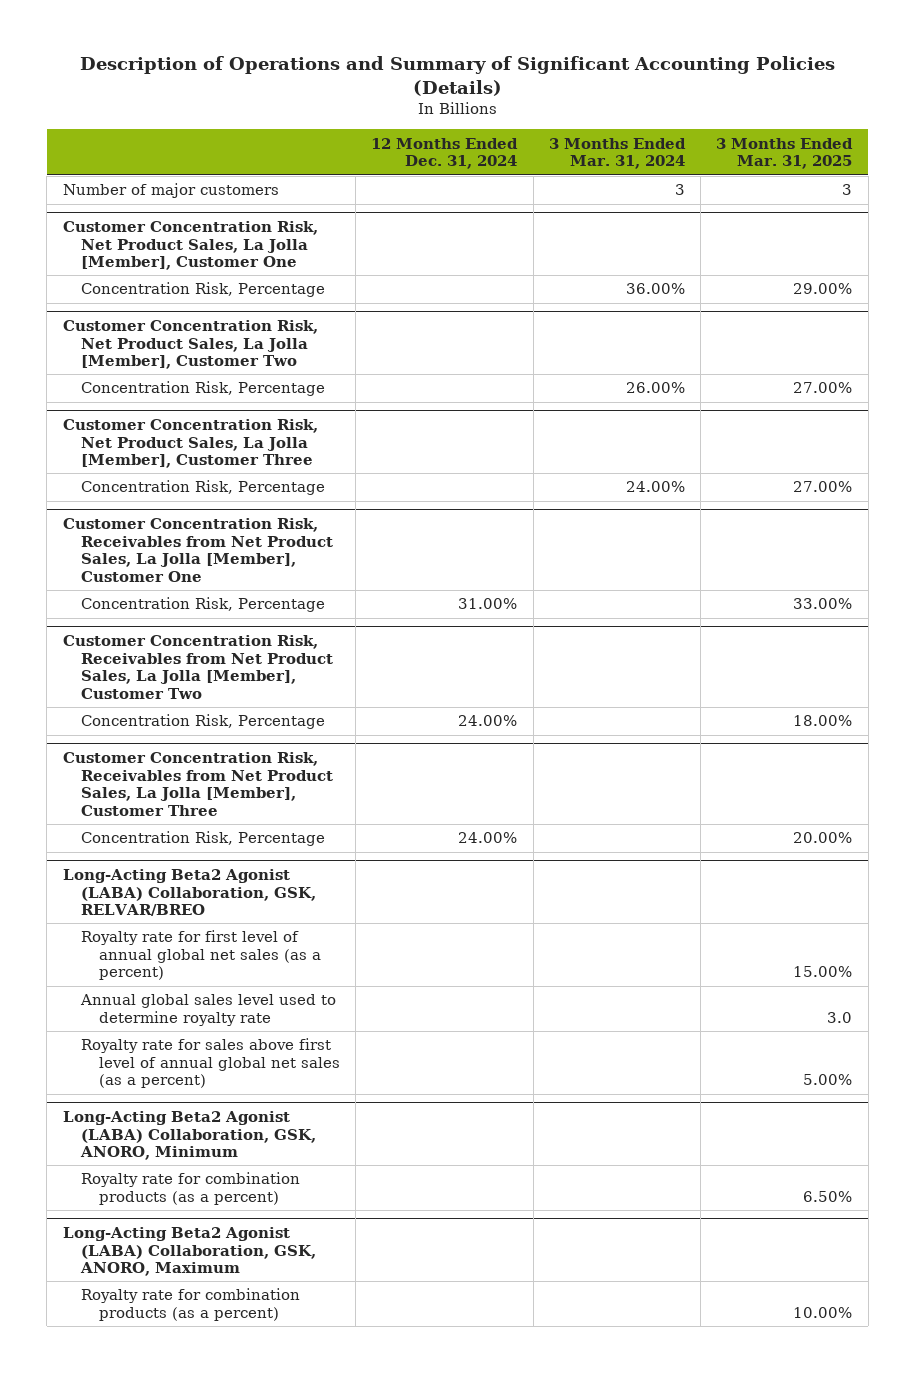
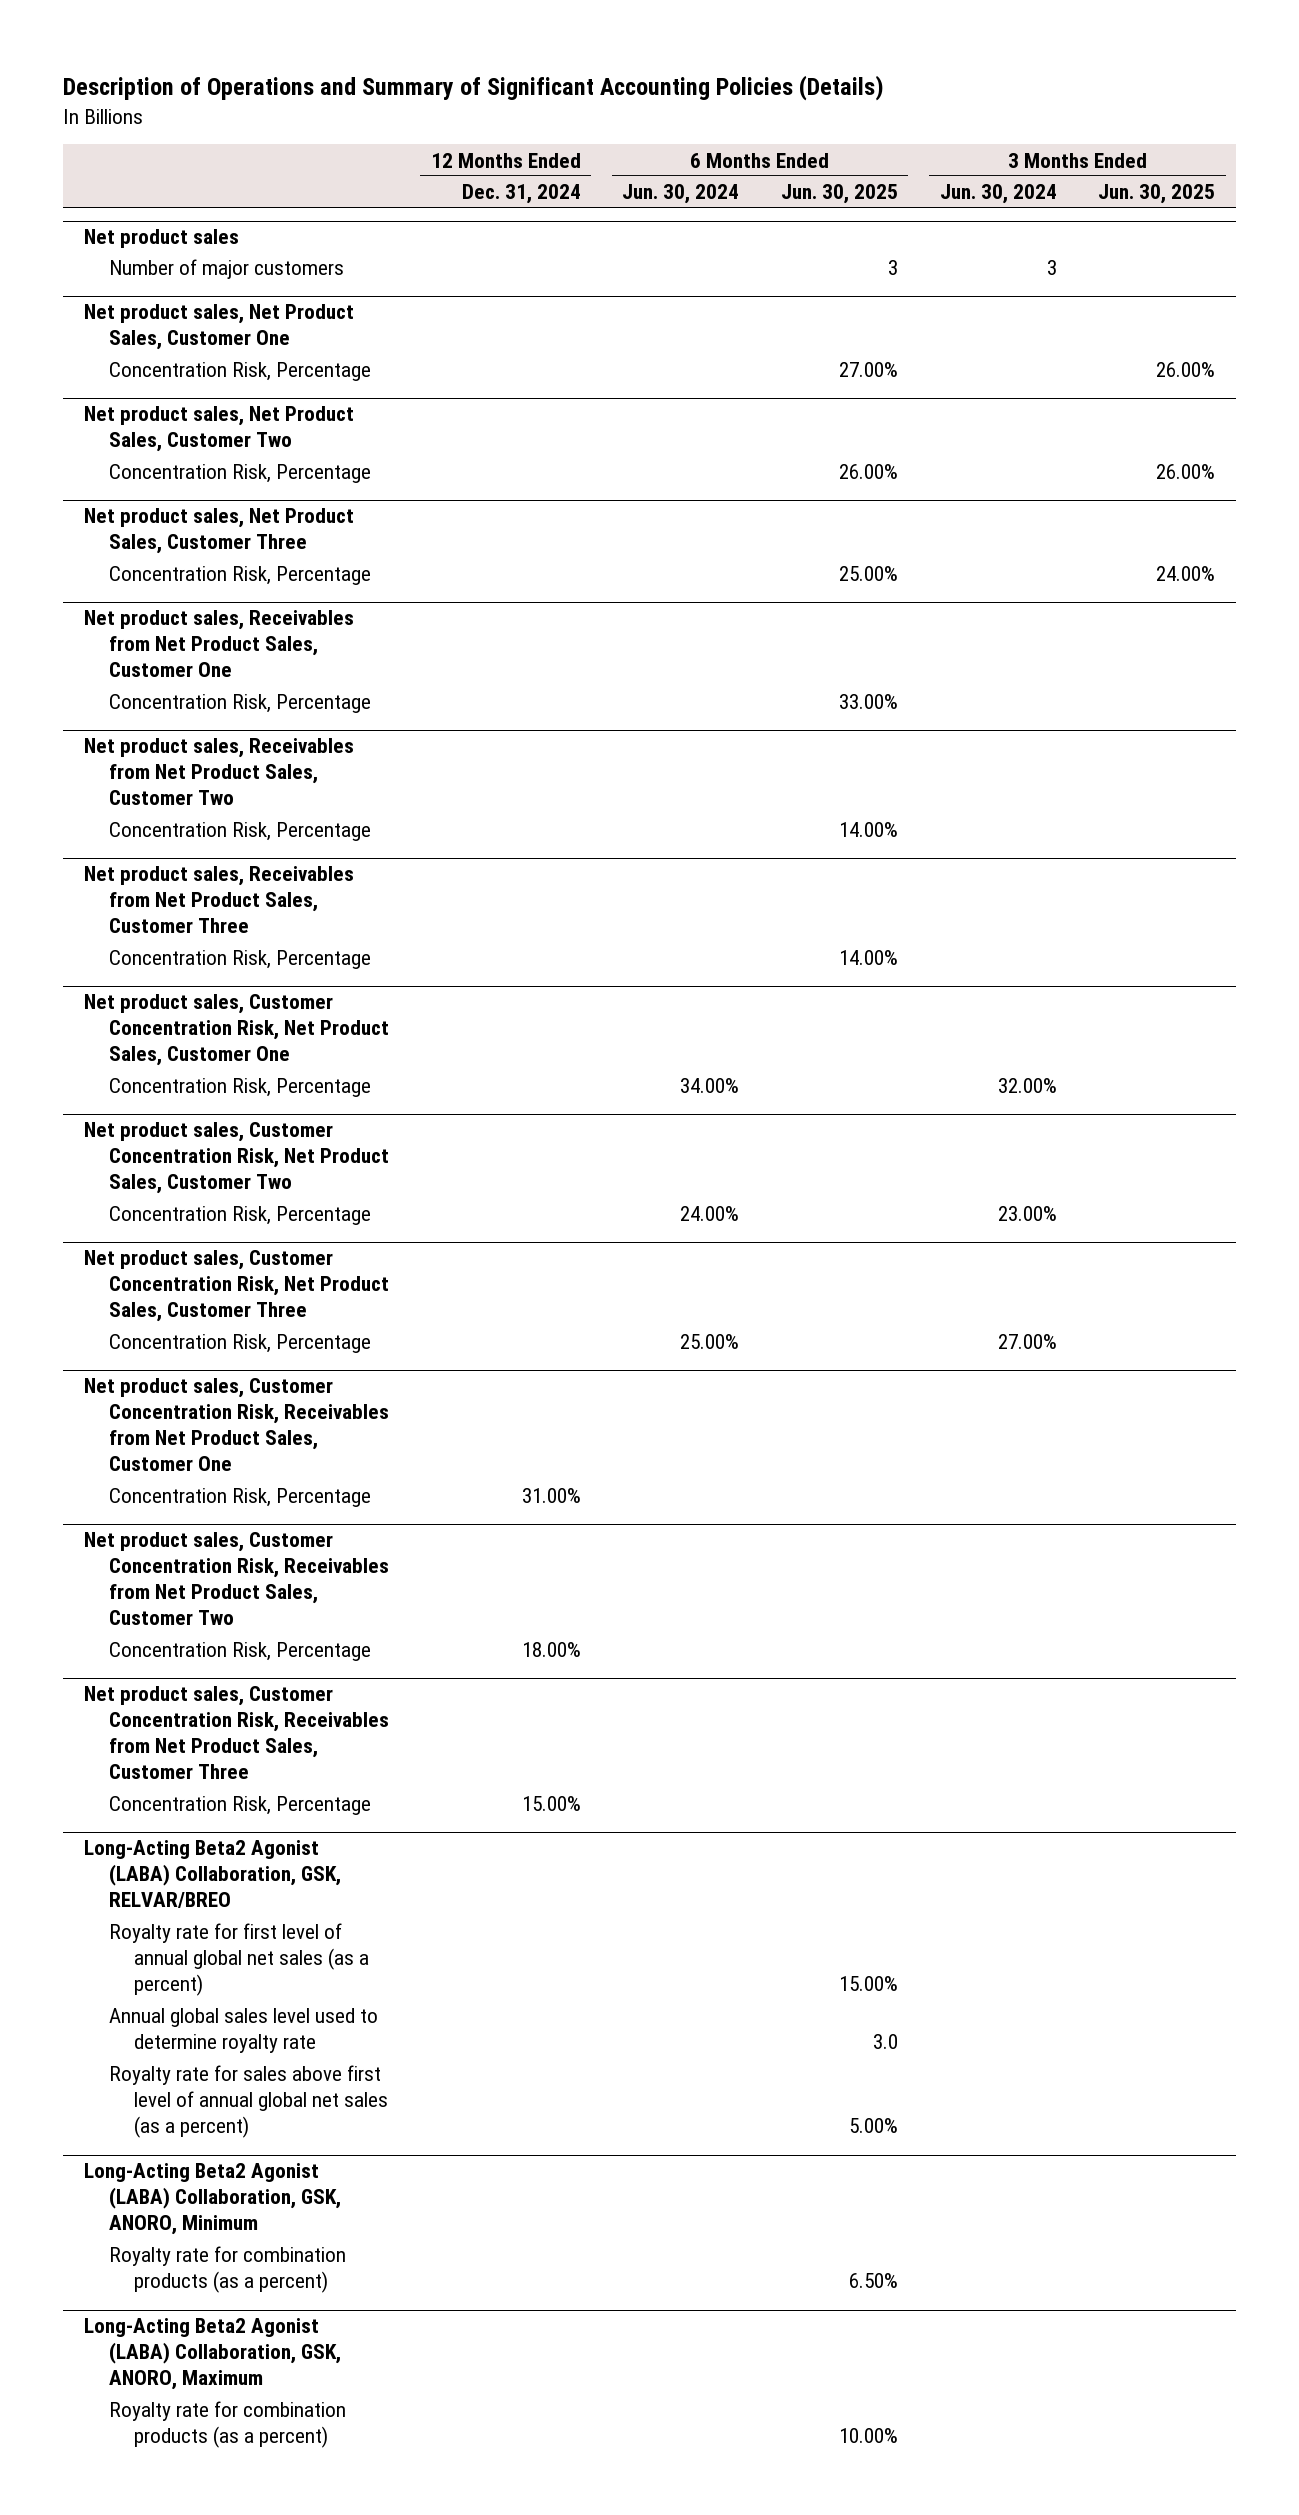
- | 12 Months Ended Dec. 31, 2024 | 3 Months Ended Mar. 31, 2024 | 3 Months Ended Mar. 31, 2025
+ | 12 Months Ended Dec. 31, 2024 | 6 Months Ended Jun. 30, 2024 | 6 Months Ended Jun. 30, 2025 | 3 Months Ended Jun. 30, 2024 | 3 Months Ended Jun. 30, 2025
- Number of major customers | | 3 | 3
- Customer Concentration Risk, Net Product Sales, La Jolla [Member], Customer One
+ Net product sales
+ Number of major customers | | | 3 | 3 |
+ Net product sales, Net Product Sales, Customer One
+ Concentration Risk, Percentage | | | 27.00% | | 26.00%
+ Net product sales, Net Product Sales, Customer Two
+ Concentration Risk, Percentage | | | 26.00% | | 26.00%
+ Net product sales, Net Product Sales, Customer Three
+ Concentration Risk, Percentage | | | 25.00% | | 24.00%
+ Net product sales, Receivables from Net Product Sales, Customer One
+ Concentration Risk, Percentage | | | 33.00% | |
+ Net product sales, Receivables from Net Product Sales, Customer Two
+ Concentration Risk, Percentage | | | 14.00% | |
+ Net product sales, Receivables from Net Product Sales, Customer Three
+ Concentration Risk, Percentage | | | 14.00% | |
+ Net product sales, Customer Concentration Risk, Net Product Sales, Customer One
- Customer Concentration Risk, Net Product Sales, La Jolla [Member], Customer Two
+ Net product sales, Customer Concentration Risk, Net Product Sales, Customer Two
- Customer Concentration Risk, Net Product Sales, La Jolla [Member], Customer Three
+ Net product sales, Customer Concentration Risk, Net Product Sales, Customer Three
- Customer Concentration Risk, Receivables from Net Product Sales, La Jolla [Member], Customer One
+ Net product sales, Customer Concentration Risk, Receivables from Net Product Sales, Customer One
- Customer Concentration Risk, Receivables from Net Product Sales, La Jolla [Member], Customer Two
- Concentration Risk, Percentage | 24.00% | | 18.00%
- Customer Concentration Risk, Receivables from Net Product Sales, La Jolla [Member], Customer Three
- Concentration Risk, Percentage | 24.00% | | 20.00%
+ Net product sales, Customer Concentration Risk, Receivables from Net Product Sales, Customer Two
+ Concentration Risk, Percentage | 18.00% | | | |
+ Net product sales, Customer Concentration Risk, Receivables from Net Product Sales, Customer Three
+ Concentration Risk, Percentage | 15.00% | | | |

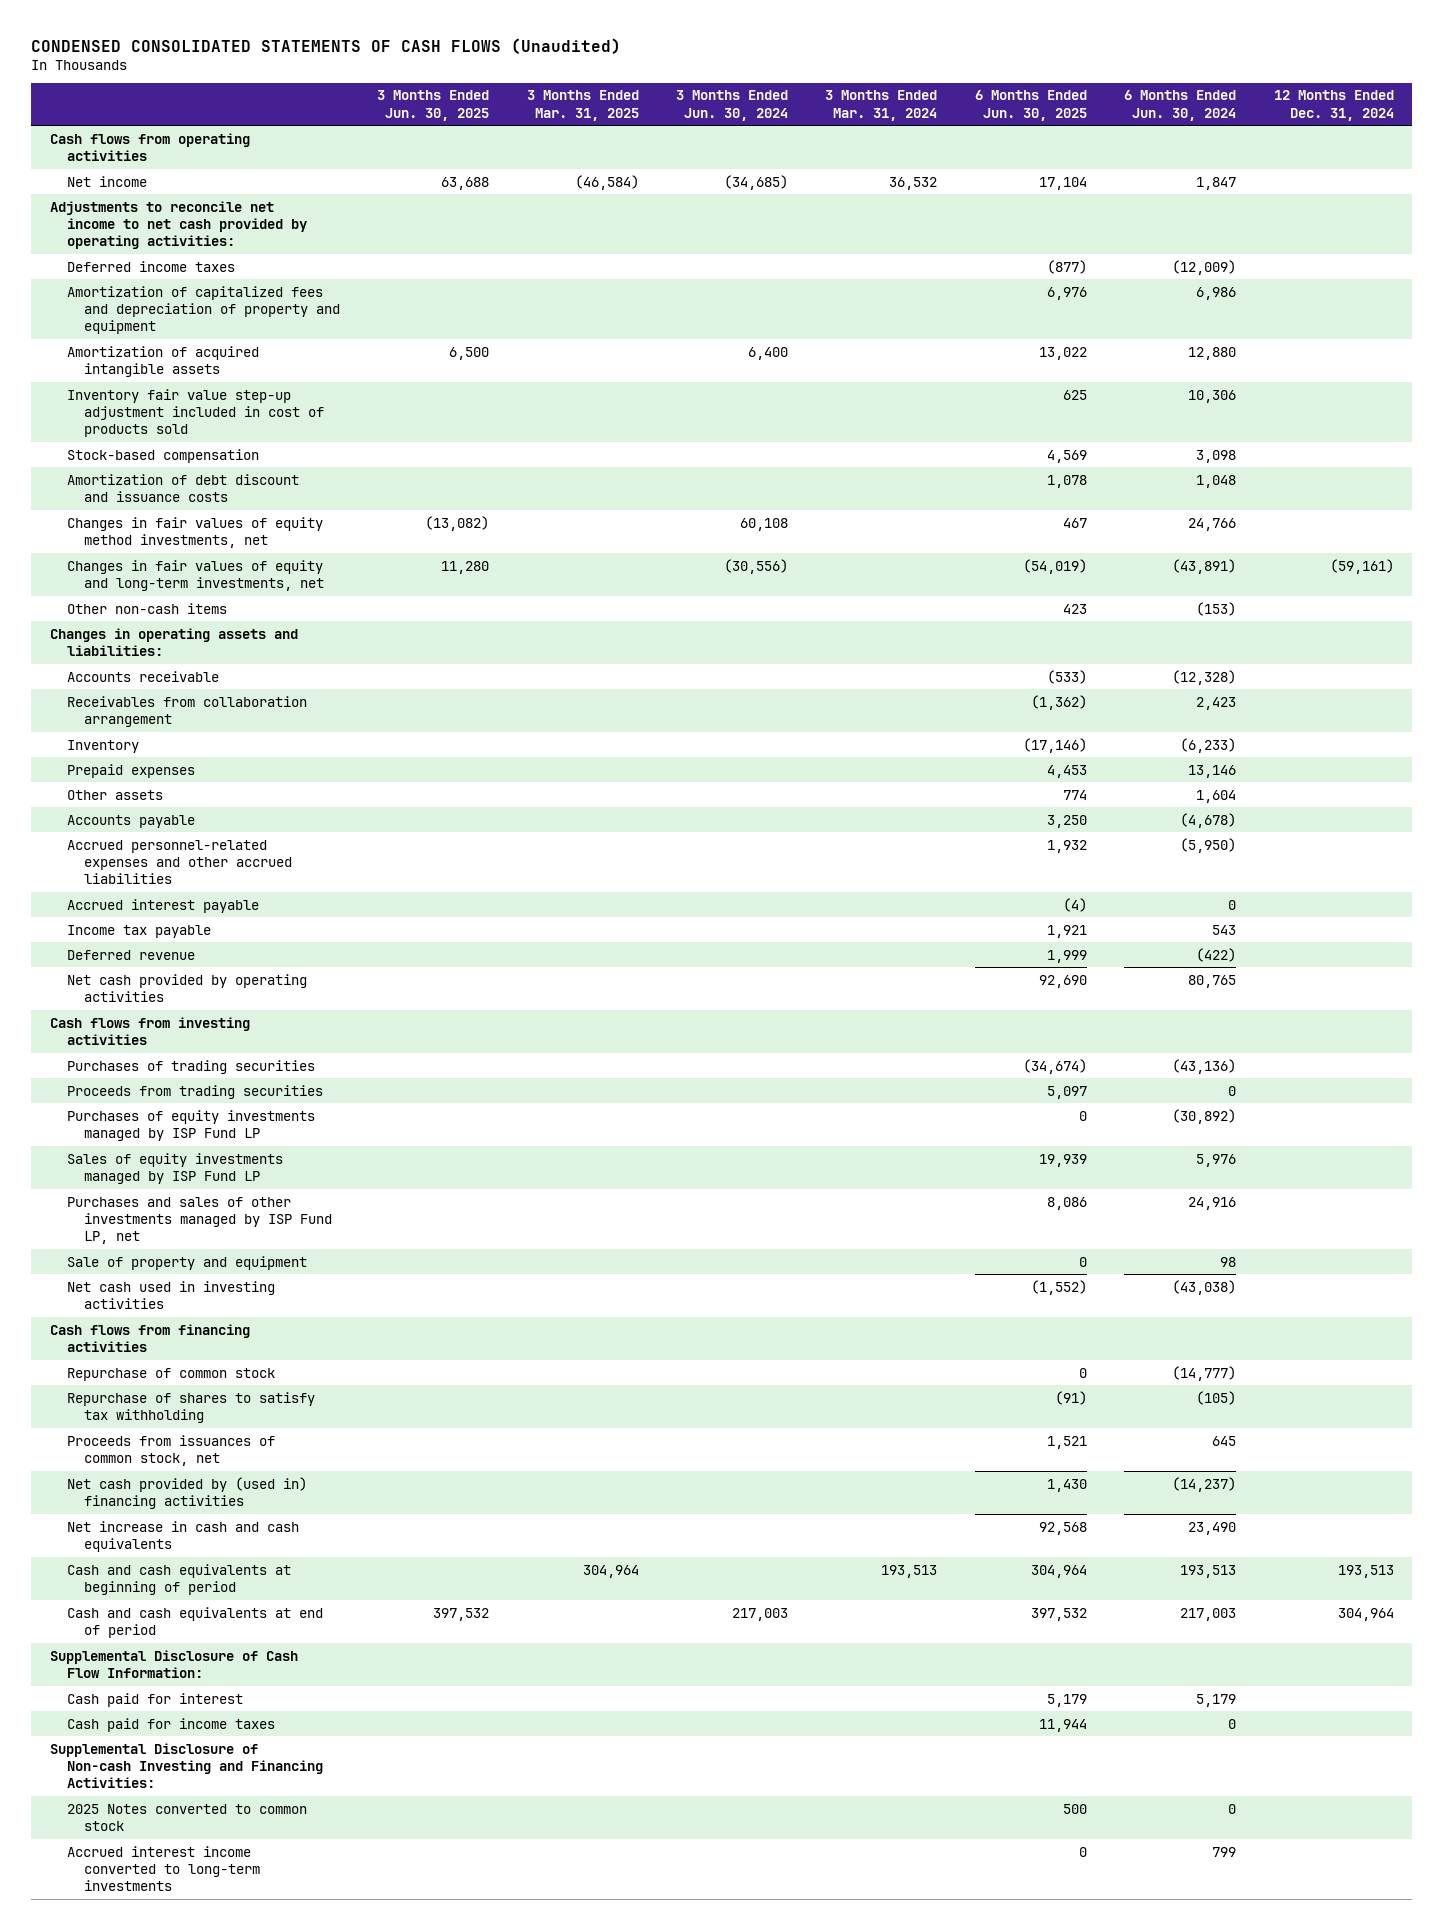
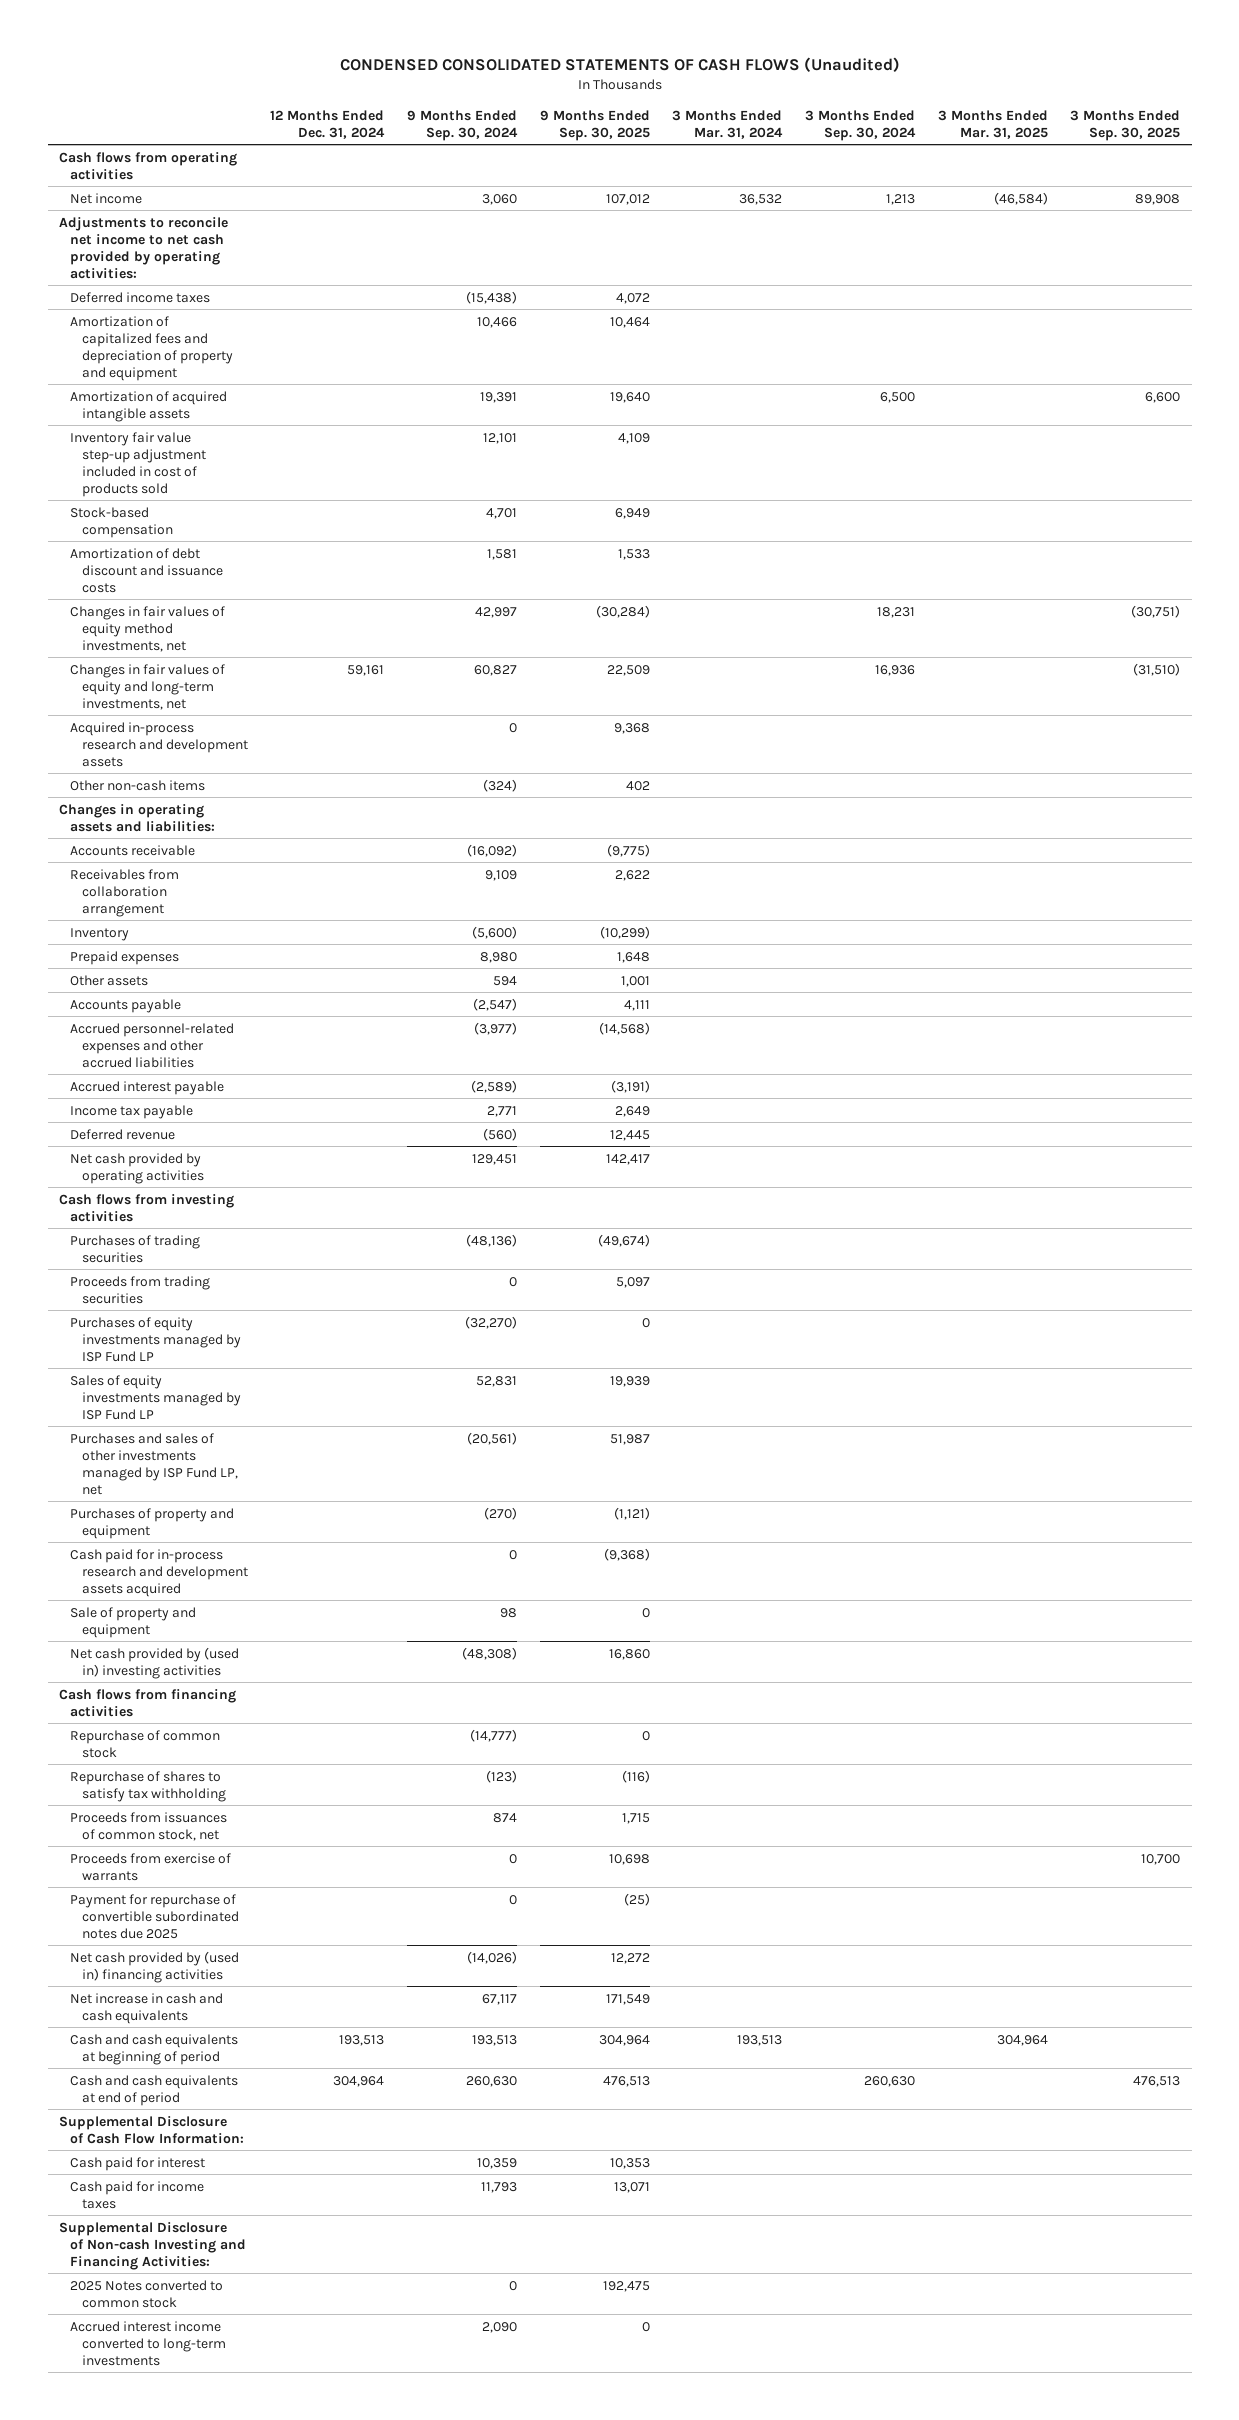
- | 3 Months Ended Jun. 30, 2025 | 3 Months Ended Mar. 31, 2025 | 3 Months Ended Jun. 30, 2024 | 3 Months Ended Mar. 31, 2024 | 6 Months Ended Jun. 30, 2025 | 6 Months Ended Jun. 30, 2024 | 12 Months Ended Dec. 31, 2024
+ | 12 Months Ended Dec. 31, 2024 | 9 Months Ended Sep. 30, 2024 | 9 Months Ended Sep. 30, 2025 | 3 Months Ended Mar. 31, 2024 | 3 Months Ended Sep. 30, 2024 | 3 Months Ended Mar. 31, 2025 | 3 Months Ended Sep. 30, 2025
- Changes in fair values of equity and long-term investments, net | 11,280 | | (30,556) | | (54,019) | (43,891) | (59,161)
+ Changes in fair values of equity and long-term investments, net | 59,161 | 60,827 | 22,509 | | 16,936 | | (31,510)
+ Acquired in-process research and development assets | | 0 | 9,368 | | | |
+ Purchases of property and equipment | | (270) | (1,121) | | | |
+ Cash paid for in-process research and development assets acquired | | 0 | (9,368) | | | |
- Net cash used in investing activities | | | | | (1,552) | (43,038) |
+ Net cash provided by (used in) investing activities | | (48,308) | 16,860 | | | |
+ Proceeds from exercise of warrants | | 0 | 10,698 | | | | 10,700
+ Payment for repurchase of convertible subordinated notes due 2025 | | 0 | (25) | | | |

